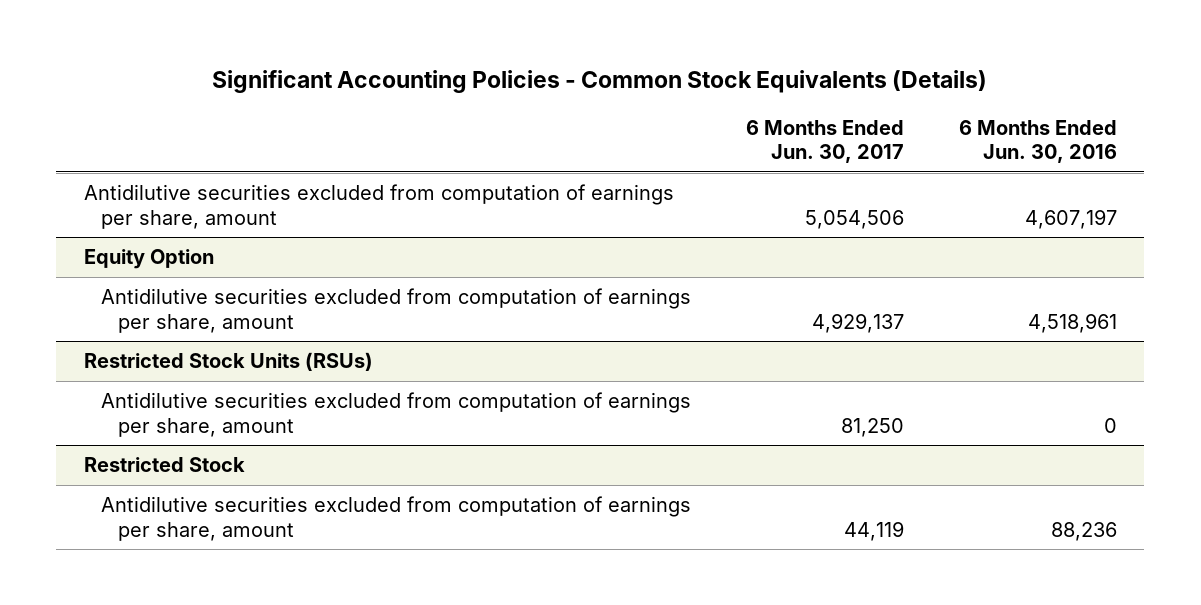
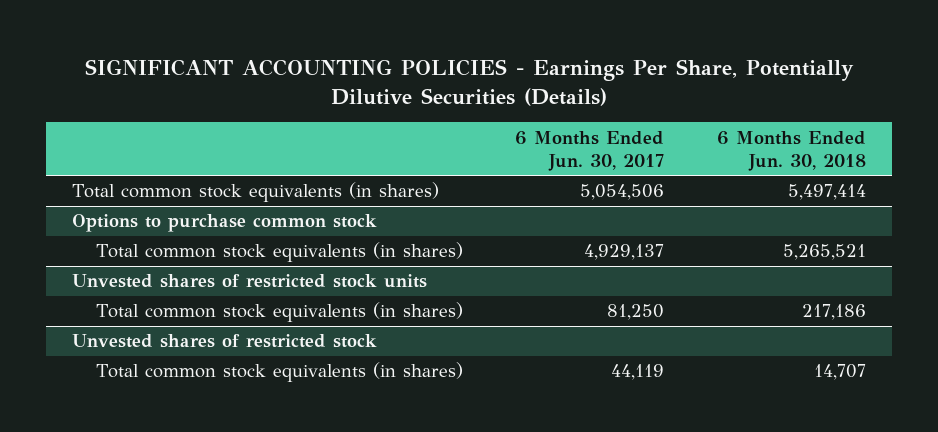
- Significant Accounting Policies - Common Stock Equivalents (Details)
+ SIGNIFICANT ACCOUNTING POLICIES - Earnings Per Share, Potentially Dilutive Securities (Details)
- | 6 Months Ended Jun. 30, 2017 | 6 Months Ended Jun. 30, 2016
+ | 6 Months Ended Jun. 30, 2017 | 6 Months Ended Jun. 30, 2018
- Antidilutive securities excluded from computation of earnings per share, amount | 5,054,506 | 4,607,197
- Equity Option
- Antidilutive securities excluded from computation of earnings per share, amount | 4,929,137 | 4,518,961
- Restricted Stock Units (RSUs)
- Antidilutive securities excluded from computation of earnings per share, amount | 81,250 | 0
- Restricted Stock
- Antidilutive securities excluded from computation of earnings per share, amount | 44,119 | 88,236
+ Total common stock equivalents (in shares) | 5,054,506 | 5,497,414
+ Options to purchase common stock
+ Total common stock equivalents (in shares) | 4,929,137 | 5,265,521
+ Unvested shares of restricted stock units
+ Total common stock equivalents (in shares) | 81,250 | 217,186
+ Unvested shares of restricted stock
+ Total common stock equivalents (in shares) | 44,119 | 14,707

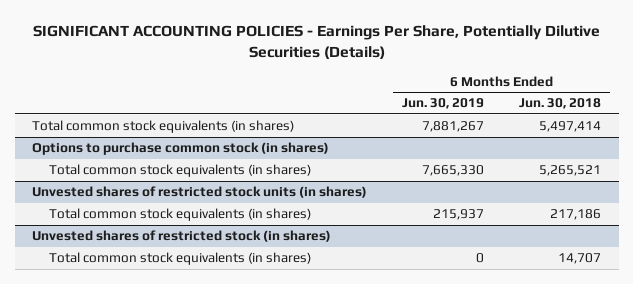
- | 6 Months Ended Jun. 30, 2017 | 6 Months Ended Jun. 30, 2018
+ | 6 Months Ended Jun. 30, 2019 | 6 Months Ended Jun. 30, 2018
- Options to purchase common stock
+ Options to purchase common stock (in shares)
- Unvested shares of restricted stock units
+ Unvested shares of restricted stock units (in shares)
- Unvested shares of restricted stock
+ Unvested shares of restricted stock (in shares)

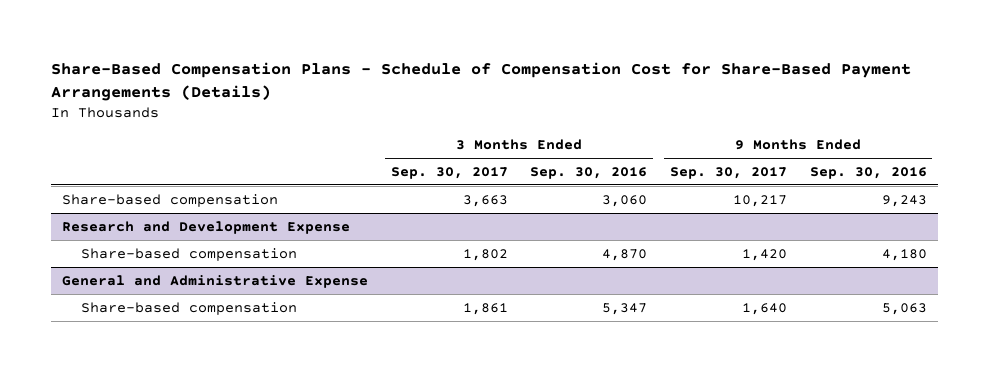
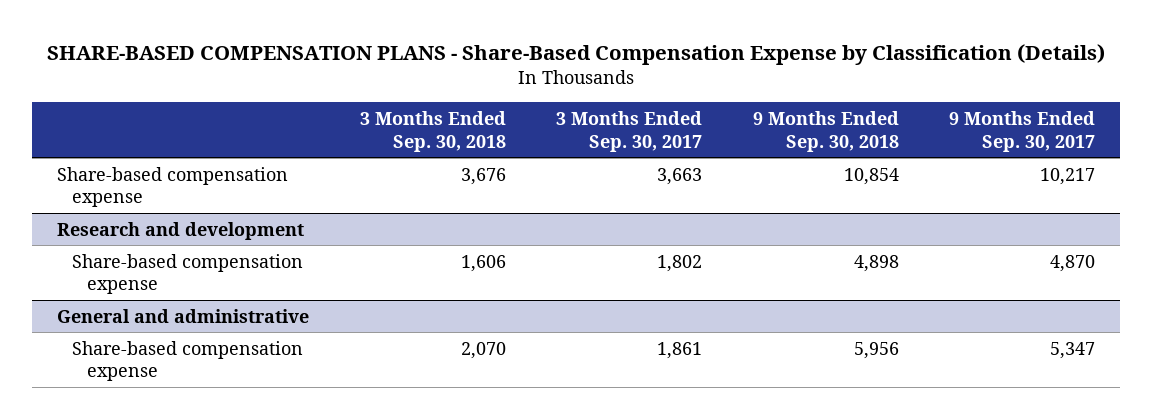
- Share-Based Compensation Plans - Schedule of Compensation Cost for Share-Based Payment Arrangements (Details)
+ SHARE-BASED COMPENSATION PLANS - Share-Based Compensation Expense by Classification (Details)
- | 3 Months Ended Sep. 30, 2017 | 3 Months Ended Sep. 30, 2016 | 9 Months Ended Sep. 30, 2017 | 9 Months Ended Sep. 30, 2016
+ | 3 Months Ended Sep. 30, 2018 | 3 Months Ended Sep. 30, 2017 | 9 Months Ended Sep. 30, 2018 | 9 Months Ended Sep. 30, 2017
- Share-based compensation | 3,663 | 3,060 | 10,217 | 9,243
- Research and Development Expense
- Share-based compensation | 1,802 | 4,870 | 1,420 | 4,180
- General and Administrative Expense
- Share-based compensation | 1,861 | 5,347 | 1,640 | 5,063
+ Share-based compensation expense | 3,676 | 3,663 | 10,854 | 10,217
+ Research and development
+ Share-based compensation expense | 1,606 | 1,802 | 4,898 | 4,870
+ General and administrative
+ Share-based compensation expense | 2,070 | 1,861 | 5,956 | 5,347

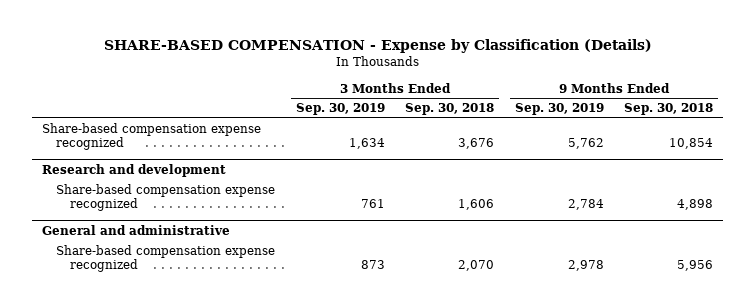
- SHARE-BASED COMPENSATION PLANS - Share-Based Compensation Expense by Classification (Details)
+ SHARE-BASED COMPENSATION - Expense by Classification (Details)
- | 3 Months Ended Sep. 30, 2018 | 3 Months Ended Sep. 30, 2017 | 9 Months Ended Sep. 30, 2018 | 9 Months Ended Sep. 30, 2017
+ | 3 Months Ended Sep. 30, 2019 | 3 Months Ended Sep. 30, 2018 | 9 Months Ended Sep. 30, 2019 | 9 Months Ended Sep. 30, 2018
- Share-based compensation expense | 3,676 | 3,663 | 10,854 | 10,217
+ Share-based compensation expense recognized | 1,634 | 3,676 | 5,762 | 10,854
@ Research and development
- Share-based compensation expense | 1,606 | 1,802 | 4,898 | 4,870
+ Share-based compensation expense recognized | 761 | 1,606 | 2,784 | 4,898
@ General and administrative
- Share-based compensation expense | 2,070 | 1,861 | 5,956 | 5,347
+ Share-based compensation expense recognized | 873 | 2,070 | 2,978 | 5,956

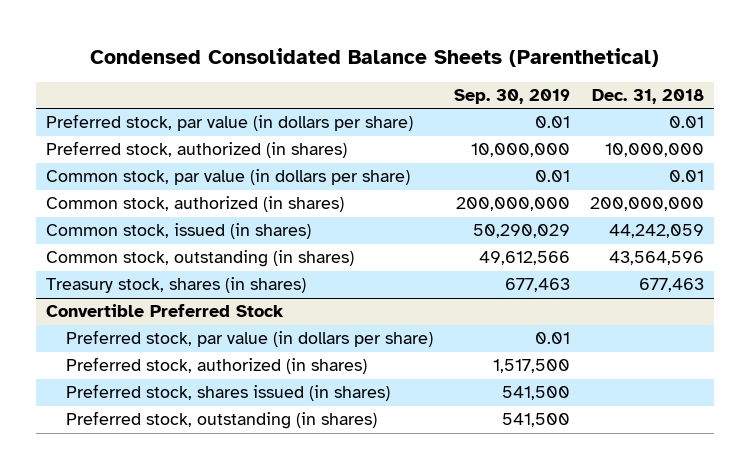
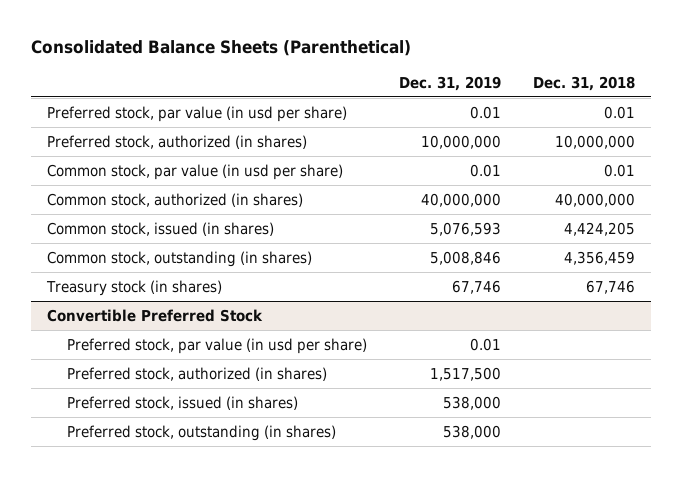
- Condensed Consolidated Balance Sheets (Parenthetical)
+ Consolidated Balance Sheets (Parenthetical)
- | Sep. 30, 2019 | Dec. 31, 2018
+ | Dec. 31, 2019 | Dec. 31, 2018
- Preferred stock, par value (in dollars per share) | 0.01 | 0.01
+ Preferred stock, par value (in usd per share) | 0.01 | 0.01
- Common stock, par value (in dollars per share) | 0.01 | 0.01
- Common stock, authorized (in shares) | 200,000,000 | 200,000,000
- Common stock, issued (in shares) | 50,290,029 | 44,242,059
- Common stock, outstanding (in shares) | 49,612,566 | 43,564,596
- Treasury stock, shares (in shares) | 677,463 | 677,463
+ Common stock, par value (in usd per share) | 0.01 | 0.01
+ Common stock, authorized (in shares) | 40,000,000 | 40,000,000
+ Common stock, issued (in shares) | 5,076,593 | 4,424,205
+ Common stock, outstanding (in shares) | 5,008,846 | 4,356,459
+ Treasury stock (in shares) | 67,746 | 67,746
@ Convertible Preferred Stock
- Preferred stock, par value (in dollars per share) | 0.01 |
+ Preferred stock, par value (in usd per share) | 0.01 |
- Preferred stock, shares issued (in shares) | 541,500 |
+ Preferred stock, issued (in shares) | 538,000 |

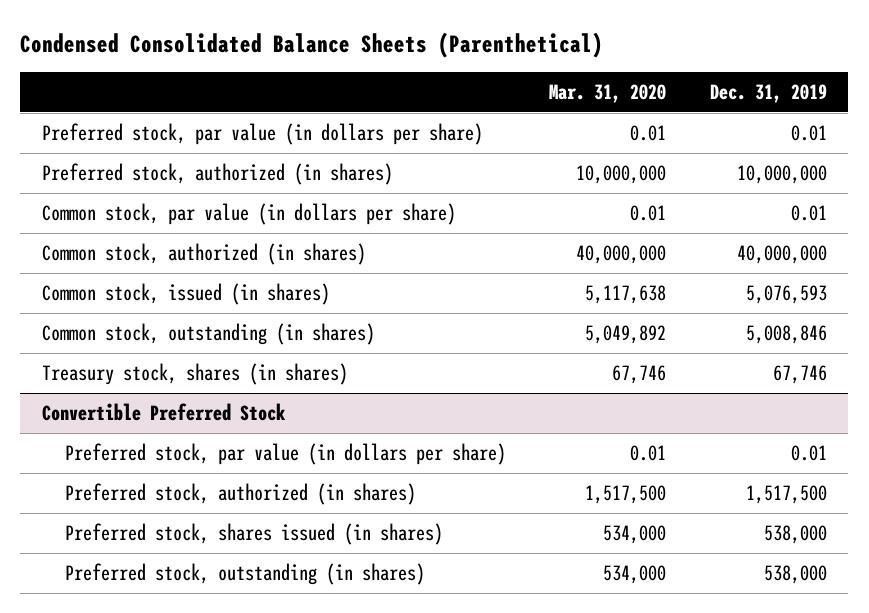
- Consolidated Balance Sheets (Parenthetical)
+ Condensed Consolidated Balance Sheets (Parenthetical)
- | Dec. 31, 2019 | Dec. 31, 2018
+ | Mar. 31, 2020 | Dec. 31, 2019
- Preferred stock, par value (in usd per share) | 0.01 | 0.01
+ Preferred stock, par value (in dollars per share) | 0.01 | 0.01
- Common stock, par value (in usd per share) | 0.01 | 0.01
+ Common stock, par value (in dollars per share) | 0.01 | 0.01
- Treasury stock (in shares) | 67,746 | 67,746
+ Treasury stock, shares (in shares) | 67,746 | 67,746
@ Convertible Preferred Stock
- Preferred stock, par value (in usd per share) | 0.01 |
+ Preferred stock, par value (in dollars per share) | 0.01 | 0.01
- Preferred stock, issued (in shares) | 538,000 |
+ Preferred stock, shares issued (in shares) | 534,000 | 538,000

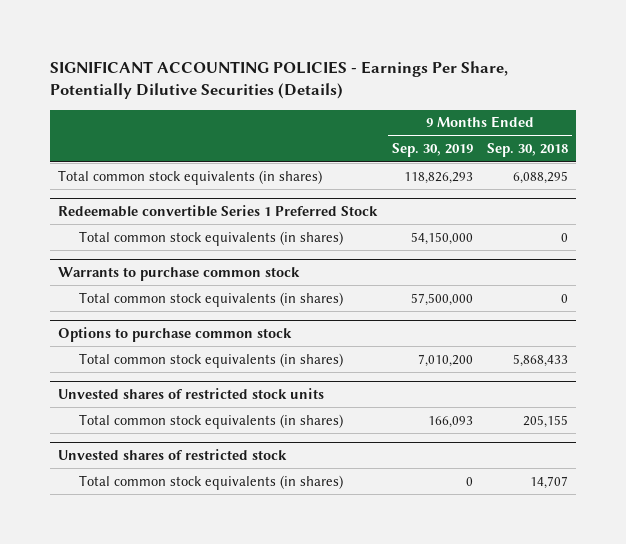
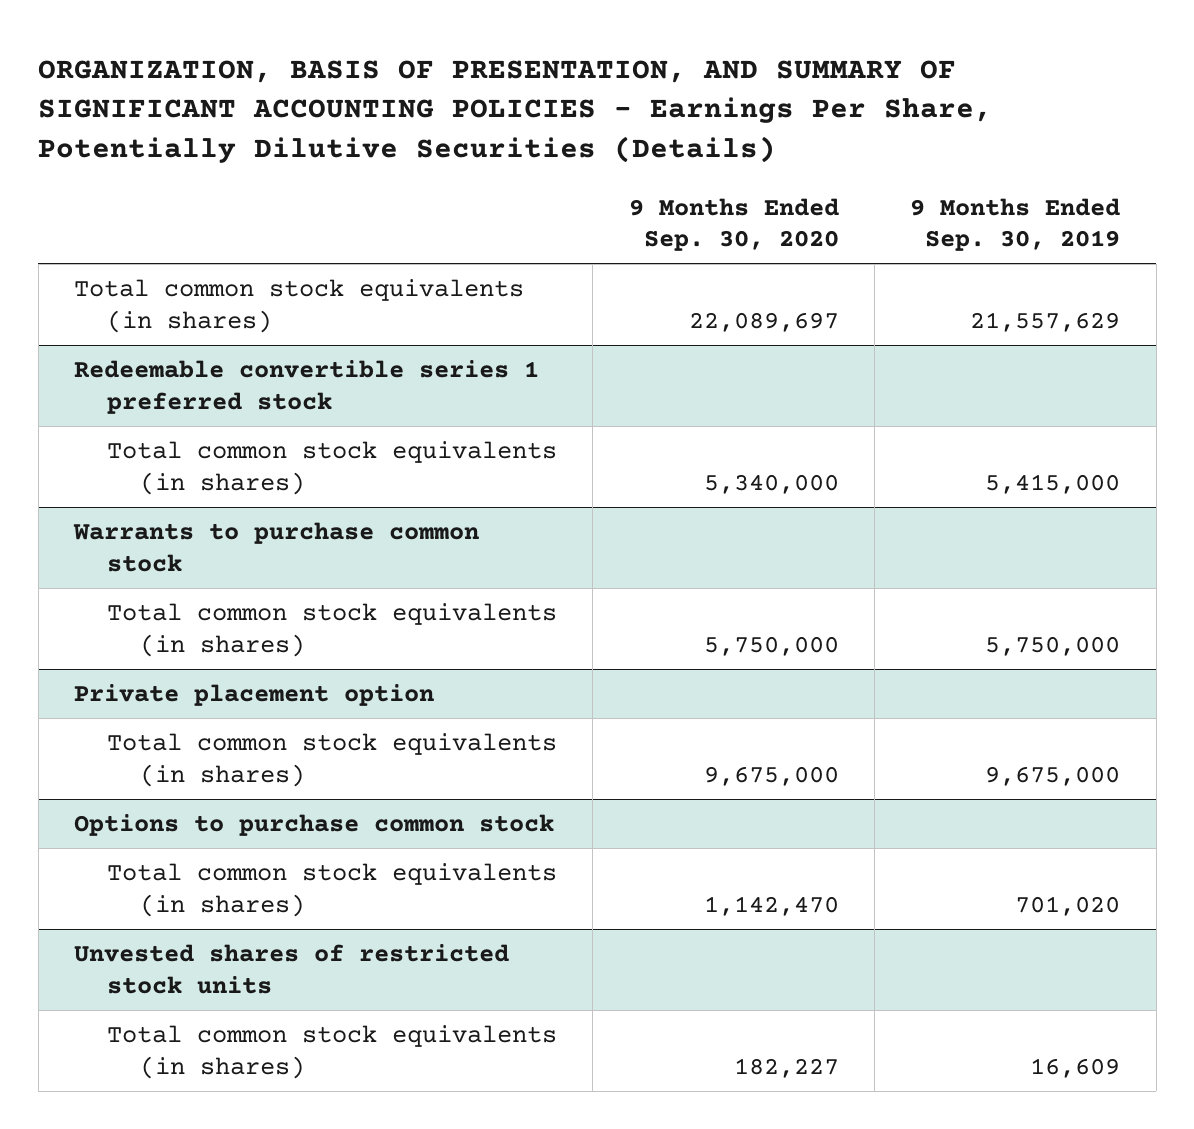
- SIGNIFICANT ACCOUNTING POLICIES - Earnings Per Share, Potentially Dilutive Securities (Details)
+ ORGANIZATION, BASIS OF PRESENTATION, AND SUMMARY OF SIGNIFICANT ACCOUNTING POLICIES - Earnings Per Share, Potentially Dilutive Securities (Details)
- | 9 Months Ended Sep. 30, 2019 | 9 Months Ended Sep. 30, 2018
+ | 9 Months Ended Sep. 30, 2020 | 9 Months Ended Sep. 30, 2019
- Total common stock equivalents (in shares) | 118,826,293 | 6,088,295
- Redeemable convertible Series 1 Preferred Stock
- Total common stock equivalents (in shares) | 54,150,000 | 0
+ Total common stock equivalents (in shares) | 22,089,697 | 21,557,629
+ Redeemable convertible series 1 preferred stock
+ Total common stock equivalents (in shares) | 5,340,000 | 5,415,000
@ Warrants to purchase common stock
- Total common stock equivalents (in shares) | 57,500,000 | 0
+ Total common stock equivalents (in shares) | 5,750,000 | 5,750,000
+ Private placement option
+ Total common stock equivalents (in shares) | 9,675,000 | 9,675,000
@ Options to purchase common stock
- Total common stock equivalents (in shares) | 7,010,200 | 5,868,433
+ Total common stock equivalents (in shares) | 1,142,470 | 701,020
@ Unvested shares of restricted stock units
- Total common stock equivalents (in shares) | 166,093 | 205,155
- Unvested shares of restricted stock
- Total common stock equivalents (in shares) | 0 | 14,707
@ Unvested shares of restricted stock units
+ Total common stock equivalents (in shares) | 182,227 | 16,609

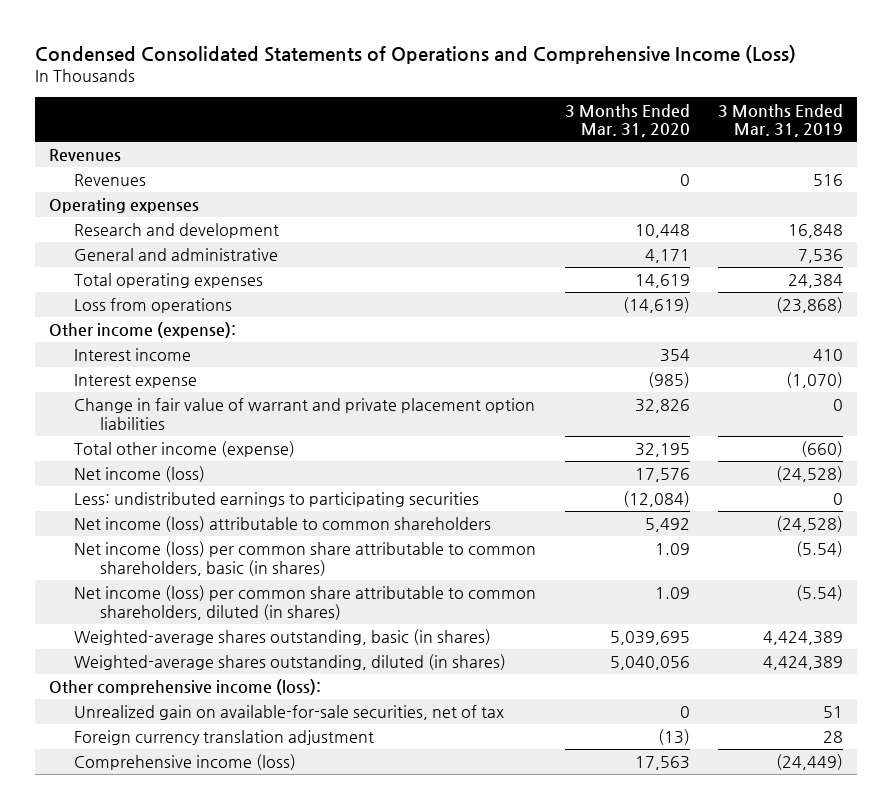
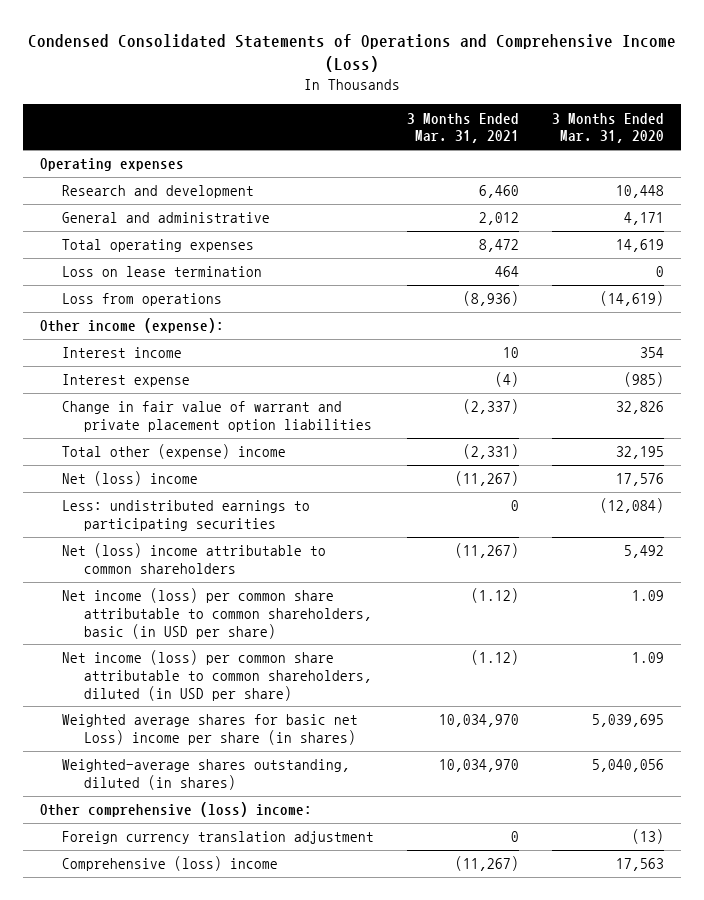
- | 3 Months Ended Mar. 31, 2020 | 3 Months Ended Mar. 31, 2019
+ | 3 Months Ended Mar. 31, 2021 | 3 Months Ended Mar. 31, 2020
- Revenues
- Revenues | 0 | 516
+ Loss on lease termination | 464 | 0
- Total other income (expense) | 32,195 | (660)
- Net income (loss) | 17,576 | (24,528)
+ Total other (expense) income | (2,331) | 32,195
+ Net (loss) income | (11,267) | 17,576
- Net income (loss) attributable to common shareholders | 5,492 | (24,528)
- Net income (loss) per common share attributable to common shareholders, basic (in shares) | 1.09 | (5.54)
- Net income (loss) per common share attributable to common shareholders, diluted (in shares) | 1.09 | (5.54)
- Weighted-average shares outstanding, basic (in shares) | 5,039,695 | 4,424,389
+ Net (loss) income attributable to common shareholders | (11,267) | 5,492
+ Net income (loss) per common share attributable to common shareholders, basic (in USD per share) | (1.12) | 1.09
+ Net income (loss) per common share attributable to common shareholders, diluted (in USD per share) | (1.12) | 1.09
+ Weighted average shares for basic net Loss) income per share (in shares) | 10,034,970 | 5,039,695
- Other comprehensive income (loss):
- Unrealized gain on available-for-sale securities, net of tax | 0 | 51
+ Other comprehensive (loss) income:
- Comprehensive income (loss) | 17,563 | (24,449)
+ Comprehensive (loss) income | (11,267) | 17,563

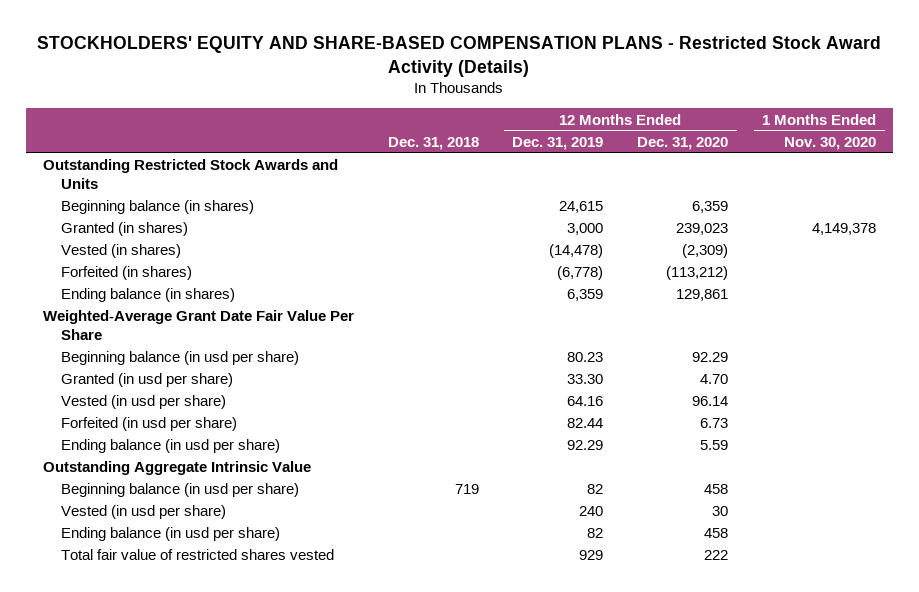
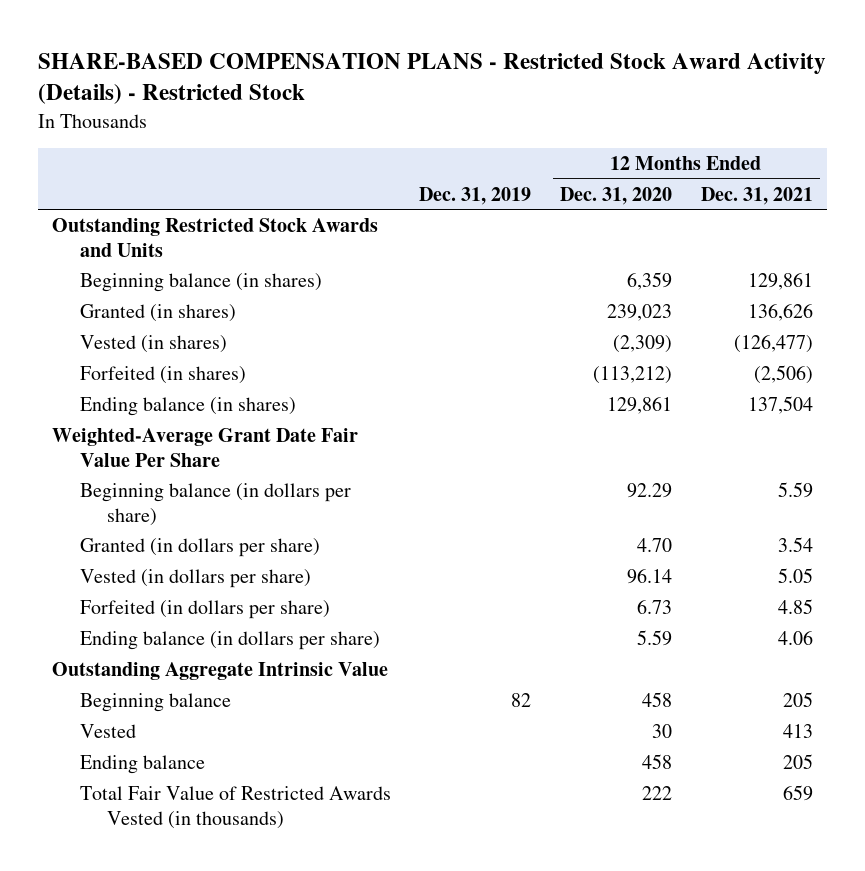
- STOCKHOLDERS' EQUITY AND SHARE-BASED COMPENSATION PLANS - Restricted Stock Award Activity (Details)
+ SHARE-BASED COMPENSATION PLANS - Restricted Stock Award Activity (Details) - Restricted Stock
- | Dec. 31, 2018 | 12 Months Ended Dec. 31, 2019 | 12 Months Ended Dec. 31, 2020 | 1 Months Ended Nov. 30, 2020
+ | Dec. 31, 2019 | 12 Months Ended Dec. 31, 2020 | 12 Months Ended Dec. 31, 2021
- Beginning balance (in usd per share) | | 80.23 | 92.29 |
- Granted (in usd per share) | | 33.30 | 4.70 |
- Vested (in usd per share) | | 64.16 | 96.14 |
- Forfeited (in usd per share) | | 82.44 | 6.73 |
- Ending balance (in usd per share) | | 92.29 | 5.59 |
+ Beginning balance (in dollars per share) | | 92.29 | 5.59
+ Granted (in dollars per share) | | 4.70 | 3.54
+ Vested (in dollars per share) | | 96.14 | 5.05
+ Forfeited (in dollars per share) | | 6.73 | 4.85
+ Ending balance (in dollars per share) | | 5.59 | 4.06
- Beginning balance (in usd per share) | 719 | 82 | 458 |
- Vested (in usd per share) | | 240 | 30 |
- Ending balance (in usd per share) | | 82 | 458 |
- Total fair value of restricted shares vested | | 929 | 222 |
+ Beginning balance | 82 | 458 | 205
+ Vested | | 30 | 413
+ Ending balance | | 458 | 205
+ Total Fair Value of Restricted Awards Vested (in thousands) | | 222 | 659

